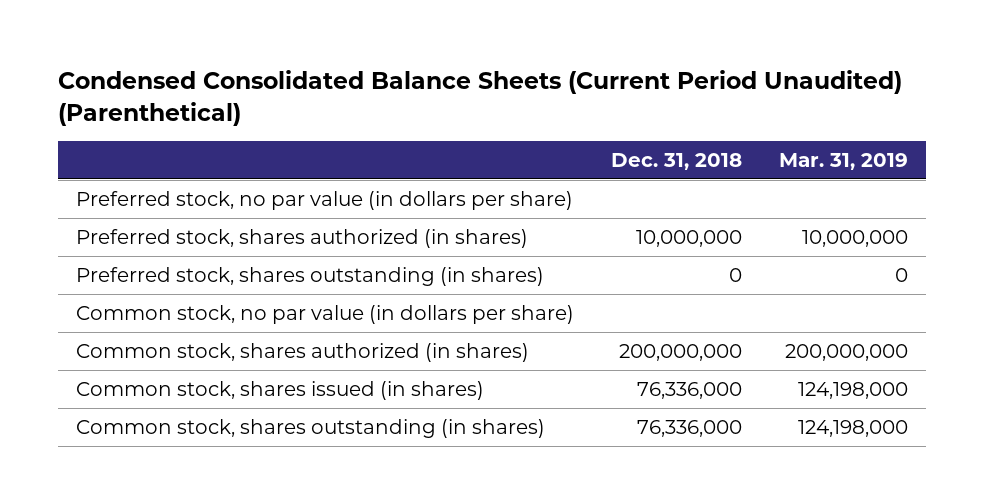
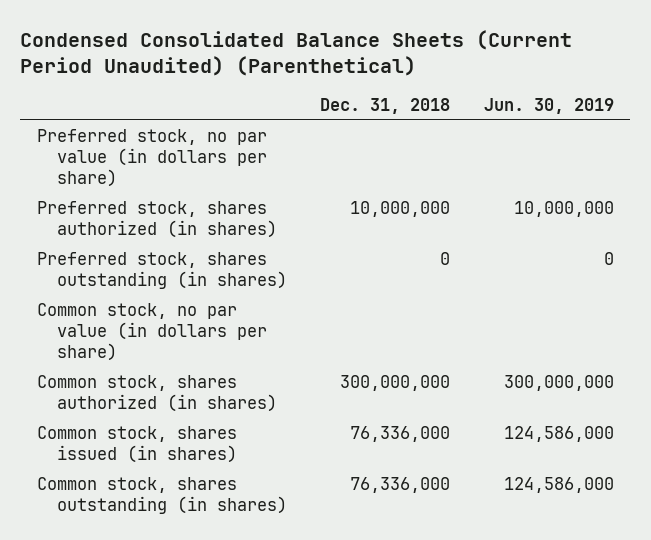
- | Dec. 31, 2018 | Mar. 31, 2019
+ | Dec. 31, 2018 | Jun. 30, 2019
- Common stock, shares authorized (in shares) | 200,000,000 | 200,000,000
+ Common stock, shares authorized (in shares) | 300,000,000 | 300,000,000

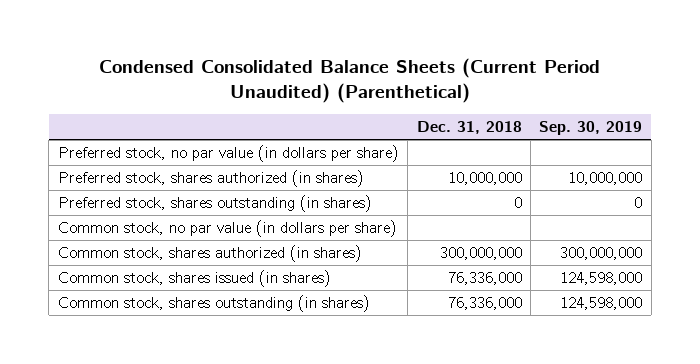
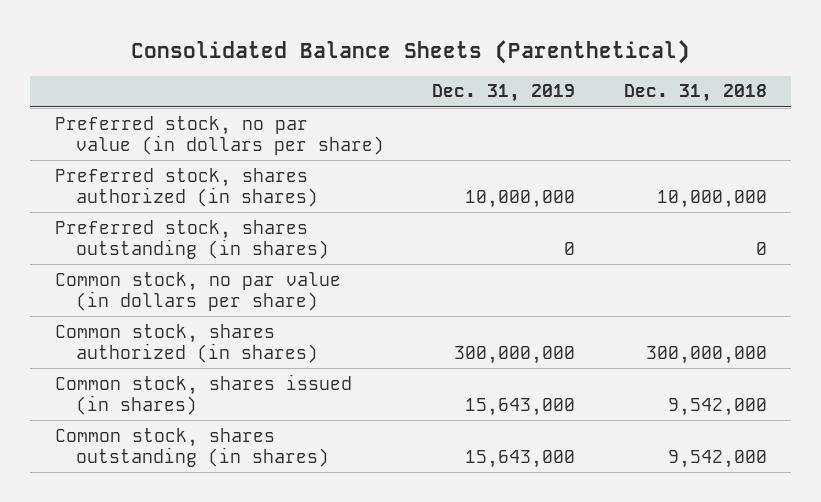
- Condensed Consolidated Balance Sheets (Current Period Unaudited) (Parenthetical)
+ Consolidated Balance Sheets (Parenthetical)
- | Dec. 31, 2018 | Sep. 30, 2019
+ | Dec. 31, 2019 | Dec. 31, 2018
- Common stock, shares issued (in shares) | 76,336,000 | 124,598,000
- Common stock, shares outstanding (in shares) | 76,336,000 | 124,598,000
+ Common stock, shares issued (in shares) | 15,643,000 | 9,542,000
+ Common stock, shares outstanding (in shares) | 15,643,000 | 9,542,000

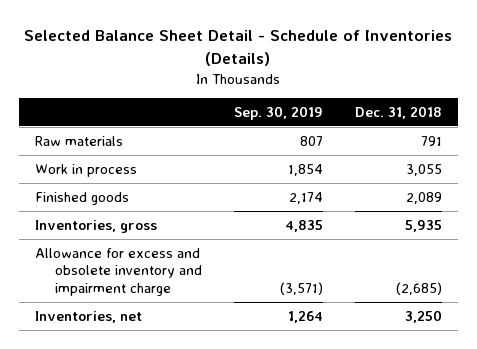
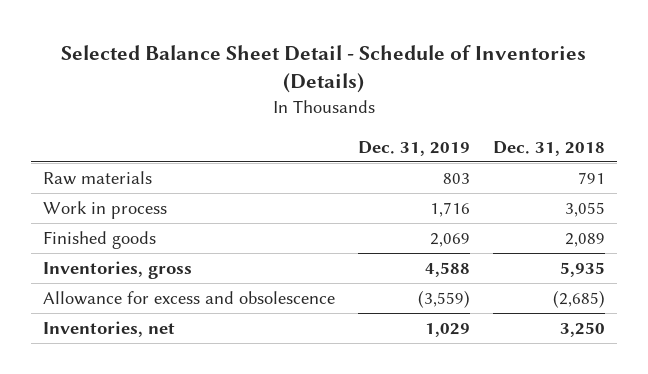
- | Sep. 30, 2019 | Dec. 31, 2018
+ | Dec. 31, 2019 | Dec. 31, 2018
- Allowance for excess and obsolete inventory and impairment charge | (3,571) | (2,685)
+ Allowance for excess and obsolescence | (3,559) | (2,685)

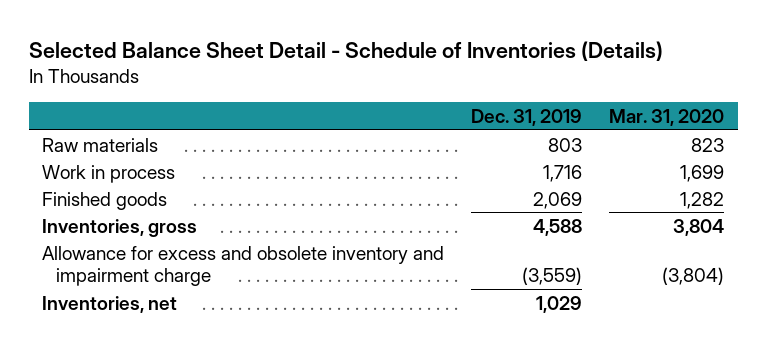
- | Dec. 31, 2019 | Dec. 31, 2018
+ | Dec. 31, 2019 | Mar. 31, 2020
- Allowance for excess and obsolescence | (3,559) | (2,685)
+ Allowance for excess and obsolete inventory and impairment charge | (3,559) | (3,804)

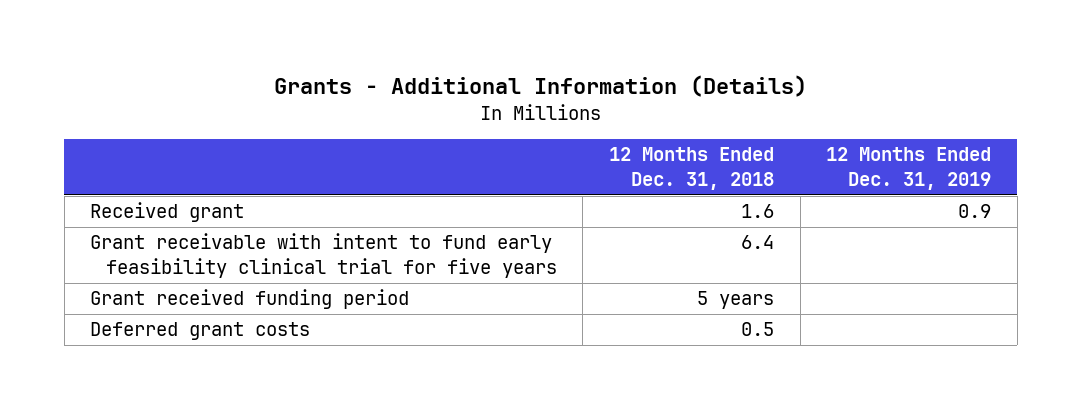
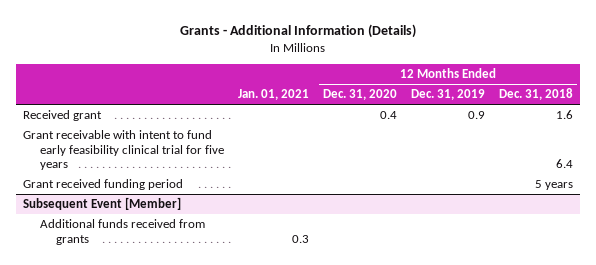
- | 12 Months Ended Dec. 31, 2018 | 12 Months Ended Dec. 31, 2019
+ | Jan. 01, 2021 | 12 Months Ended Dec. 31, 2020 | 12 Months Ended Dec. 31, 2019 | 12 Months Ended Dec. 31, 2018
- Deferred grant costs | 0.5 |
+ Subsequent Event [Member]
+ Additional funds received from grants | 0.3 | | |

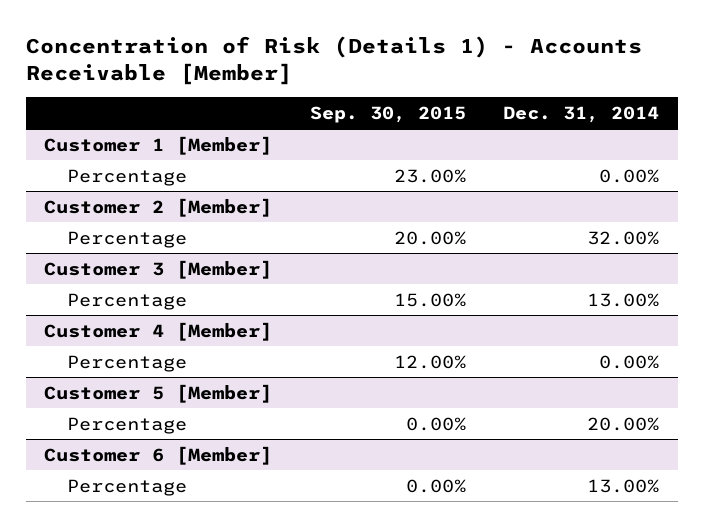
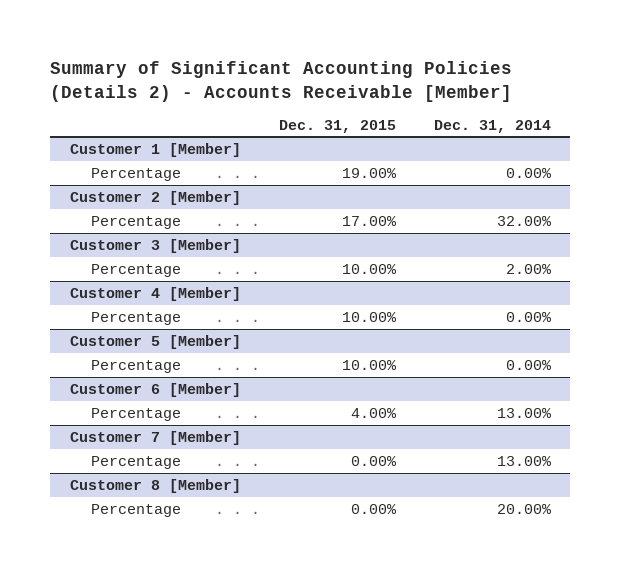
- Concentration of Risk (Details 1) - Accounts Receivable [Member]
+ Summary of Significant Accounting Policies (Details 2) - Accounts Receivable [Member]
- | Sep. 30, 2015 | Dec. 31, 2014
+ | Dec. 31, 2015 | Dec. 31, 2014
@ Customer 3 [Member]
- Percentage | 15.00% | 13.00%
+ Percentage | 10.00% | 2.00%
@ Customer 5 [Member]
- Percentage | 0.00% | 20.00%
+ Percentage | 10.00% | 0.00%
+ Customer 7 [Member]
+ Percentage | 0.00% | 13.00%
+ Customer 8 [Member]
+ Percentage | 0.00% | 20.00%

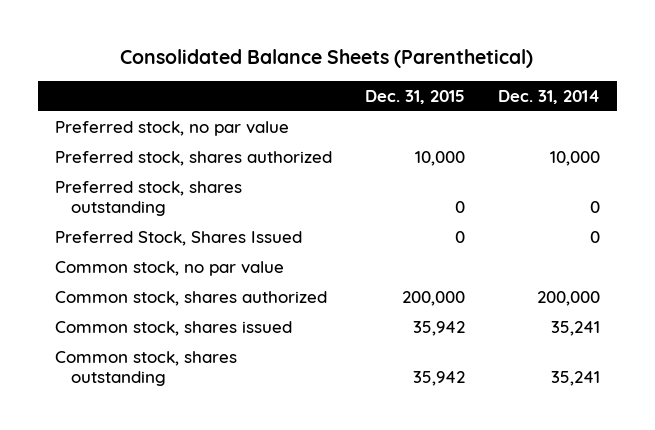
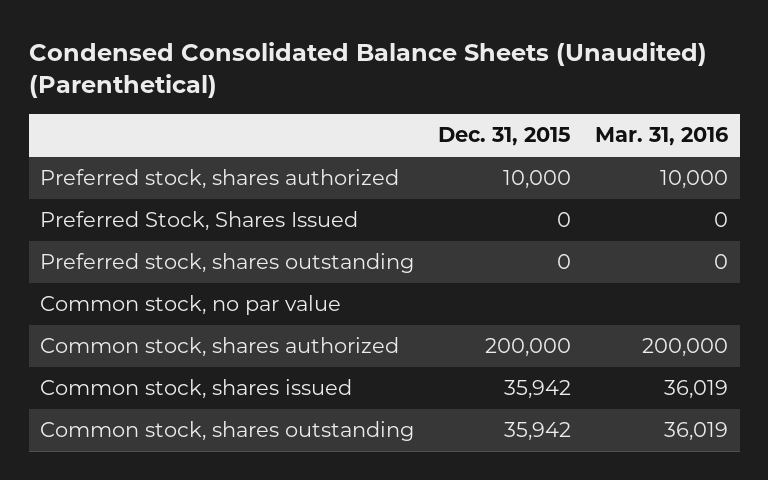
- Consolidated Balance Sheets (Parenthetical)
+ Condensed Consolidated Balance Sheets (Unaudited) (Parenthetical)
- | Dec. 31, 2015 | Dec. 31, 2014
+ | Dec. 31, 2015 | Mar. 31, 2016
- Preferred stock, no par value
moved down: Preferred stock, shares outstanding | 0 | 0

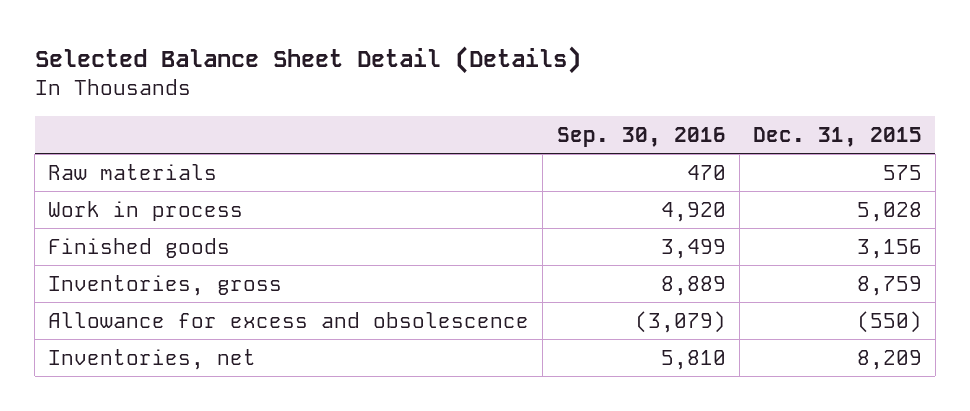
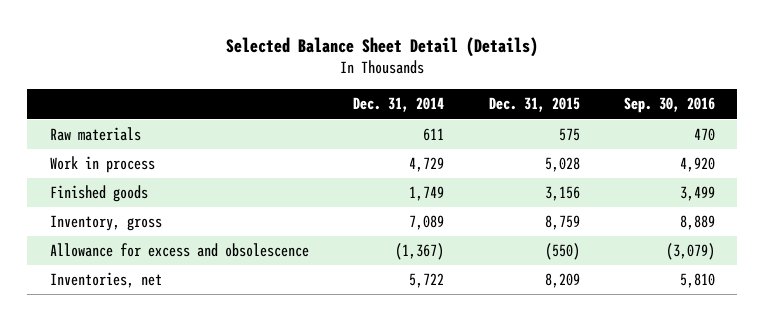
- | Sep. 30, 2016 | Dec. 31, 2015
+ | Dec. 31, 2014 | Dec. 31, 2015 | Sep. 30, 2016
- Inventories, gross | 8,889 | 8,759
+ Inventory, gross | 7,089 | 8,759 | 8,889

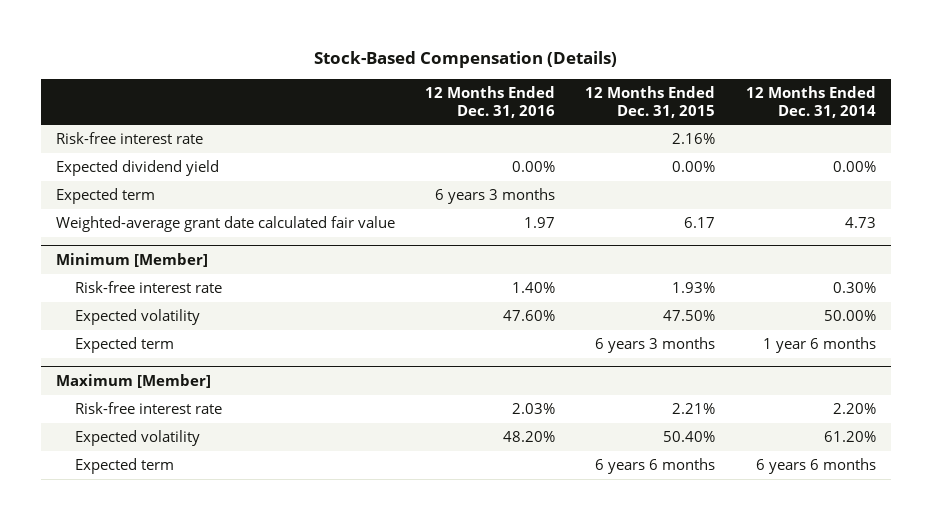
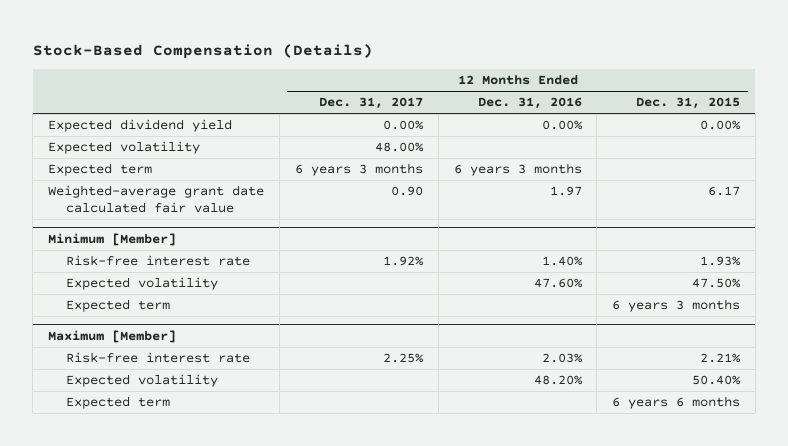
- | 12 Months Ended Dec. 31, 2016 | 12 Months Ended Dec. 31, 2015 | 12 Months Ended Dec. 31, 2014
+ | 12 Months Ended Dec. 31, 2017 | 12 Months Ended Dec. 31, 2016 | 12 Months Ended Dec. 31, 2015
- Risk-free interest rate | | 2.16% |
+ Expected volatility | 48.00% | |

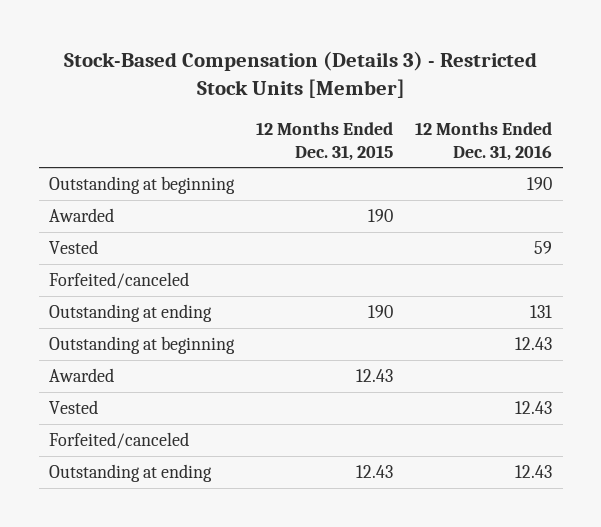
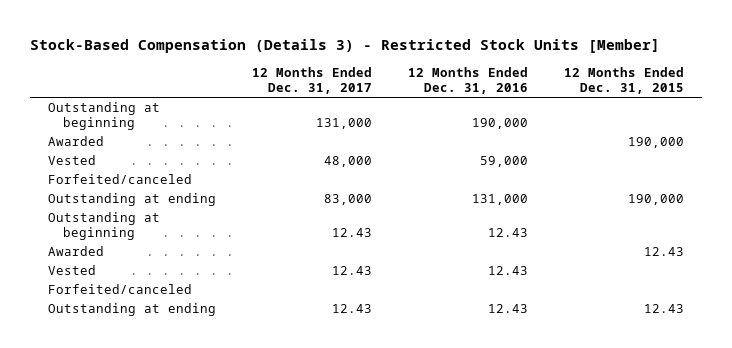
- | 12 Months Ended Dec. 31, 2015 | 12 Months Ended Dec. 31, 2016
+ | 12 Months Ended Dec. 31, 2017 | 12 Months Ended Dec. 31, 2016 | 12 Months Ended Dec. 31, 2015
- Outstanding at beginning | | 190
- Awarded | 190 |
- Vested | | 59
+ Outstanding at beginning | 131,000 | 190,000 |
+ Awarded | | | 190,000
+ Vested | 48,000 | 59,000 |
- Outstanding at ending | 190 | 131
+ Outstanding at ending | 83,000 | 131,000 | 190,000

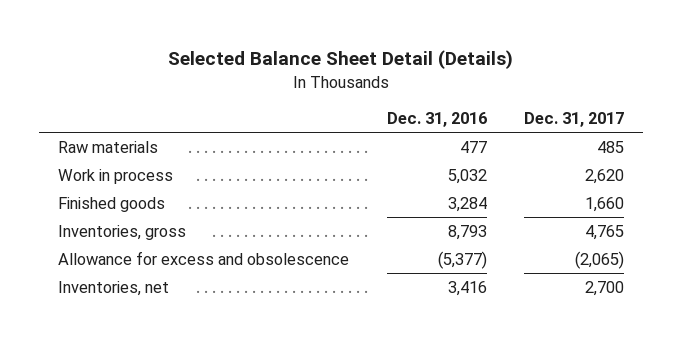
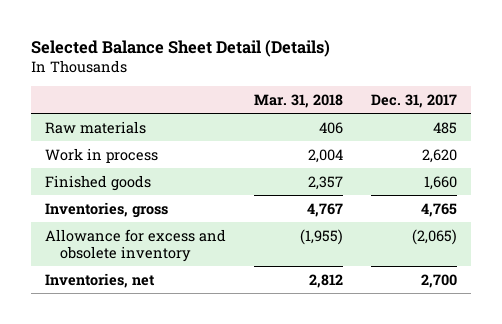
- | Dec. 31, 2016 | Dec. 31, 2017
+ | Mar. 31, 2018 | Dec. 31, 2017
- Allowance for excess and obsolescence | (5,377) | (2,065)
+ Allowance for excess and obsolete inventory | (1,955) | (2,065)

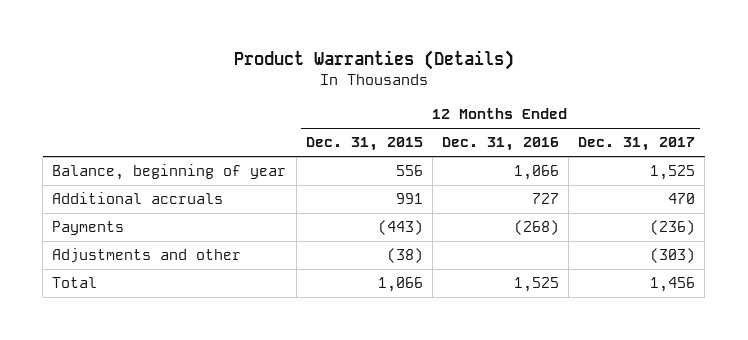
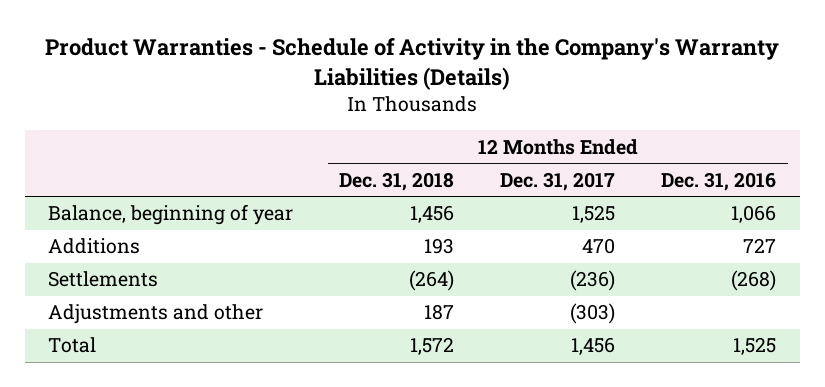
- Product Warranties (Details)
+ Product Warranties - Schedule of Activity in the Company's Warranty Liabilities (Details)
- | 12 Months Ended Dec. 31, 2015 | 12 Months Ended Dec. 31, 2016 | 12 Months Ended Dec. 31, 2017
+ | 12 Months Ended Dec. 31, 2018 | 12 Months Ended Dec. 31, 2017 | 12 Months Ended Dec. 31, 2016
- Additional accruals | 991 | 727 | 470
- Payments | (443) | (268) | (236)
+ Additions | 193 | 470 | 727
+ Settlements | (264) | (236) | (268)

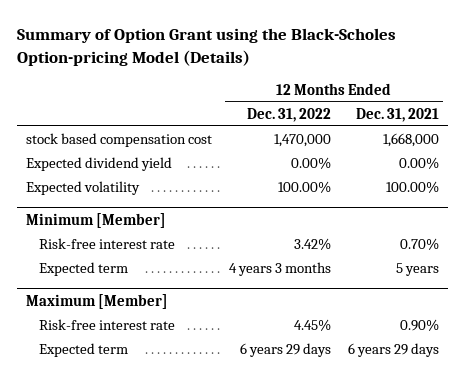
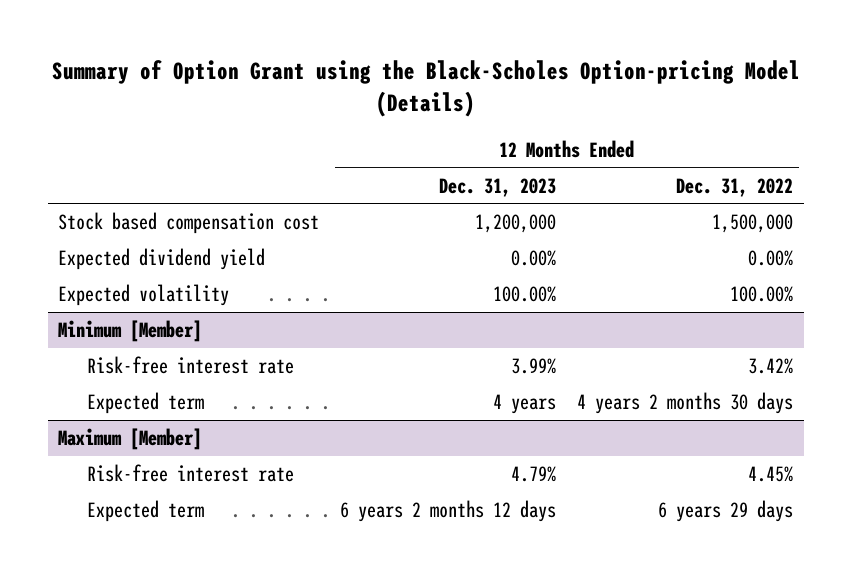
- | 12 Months Ended Dec. 31, 2022 | 12 Months Ended Dec. 31, 2021
+ | 12 Months Ended Dec. 31, 2023 | 12 Months Ended Dec. 31, 2022
- stock based compensation cost | 1,470,000 | 1,668,000
+ Stock based compensation cost | 1,200,000 | 1,500,000
@ Minimum [Member]
- Expected term | 4 years 3 months | 5 years
+ Expected term | 4 years | 4 years 2 months 30 days

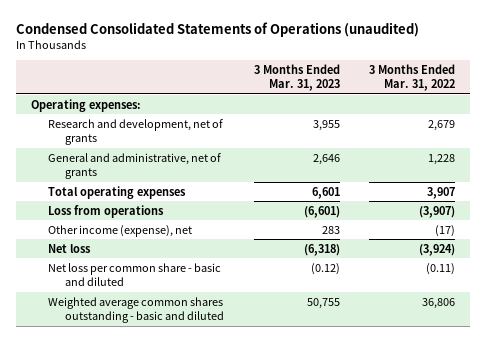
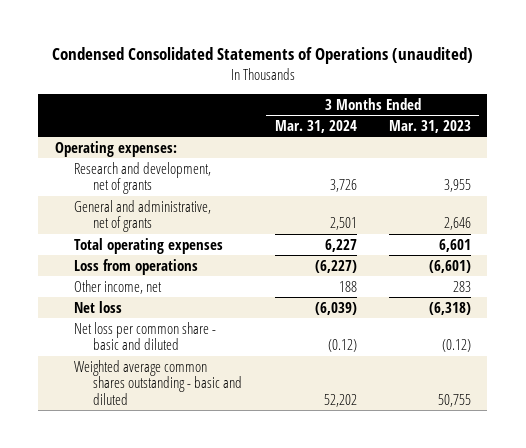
- | 3 Months Ended Mar. 31, 2023 | 3 Months Ended Mar. 31, 2022
+ | 3 Months Ended Mar. 31, 2024 | 3 Months Ended Mar. 31, 2023
- Other income (expense), net | 283 | (17)
+ Other income, net | 188 | 283

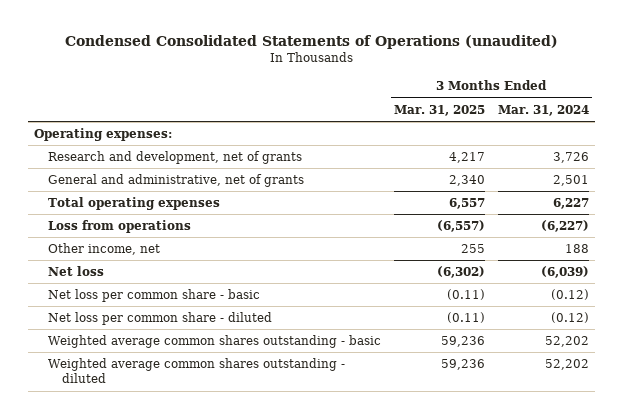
- | 3 Months Ended Mar. 31, 2024 | 3 Months Ended Mar. 31, 2023
+ | 3 Months Ended Mar. 31, 2025 | 3 Months Ended Mar. 31, 2024
- Net loss per common share - basic and diluted | (0.12) | (0.12)
- Weighted average common shares outstanding - basic and diluted | 52,202 | 50,755
+ Net loss per common share - basic | (0.11) | (0.12)
+ Net loss per common share - diluted | (0.11) | (0.12)
+ Weighted average common shares outstanding - basic | 59,236 | 52,202
+ Weighted average common shares outstanding - diluted | 59,236 | 52,202

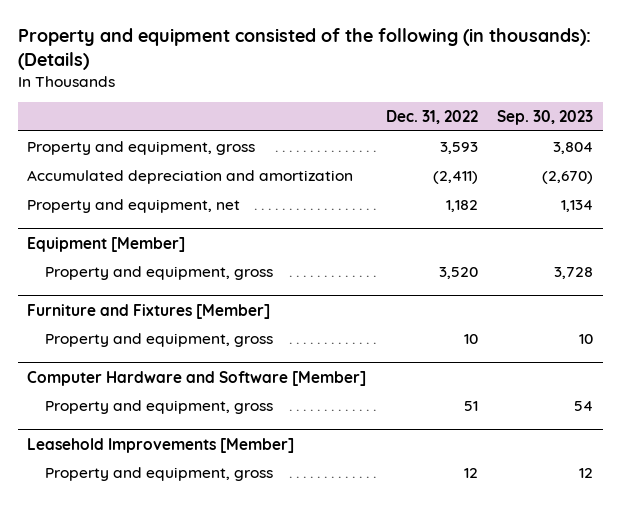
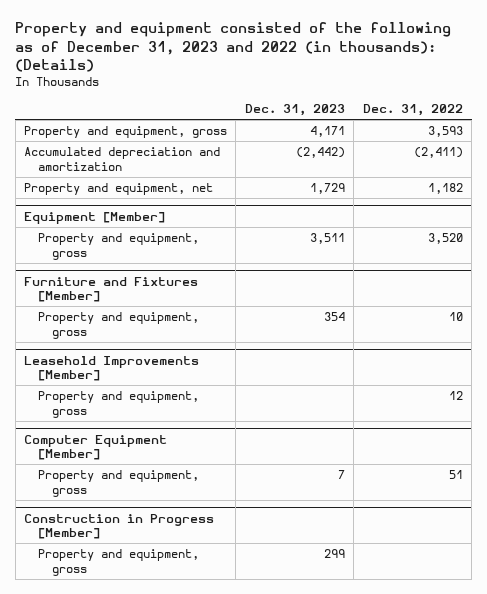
- Property and equipment consisted of the following (in thousands): (Details)
+ Property and equipment consisted of the following as of December 31, 2023 and 2022 (in thousands): (Details)
- | Dec. 31, 2022 | Sep. 30, 2023
+ | Dec. 31, 2023 | Dec. 31, 2022
- Computer Hardware and Software [Member]
- Property and equipment, gross | 51 | 54
+ Computer Equipment [Member]
+ Property and equipment, gross | 7 | 51
+ Construction in Progress [Member]
+ Property and equipment, gross | 299 |

